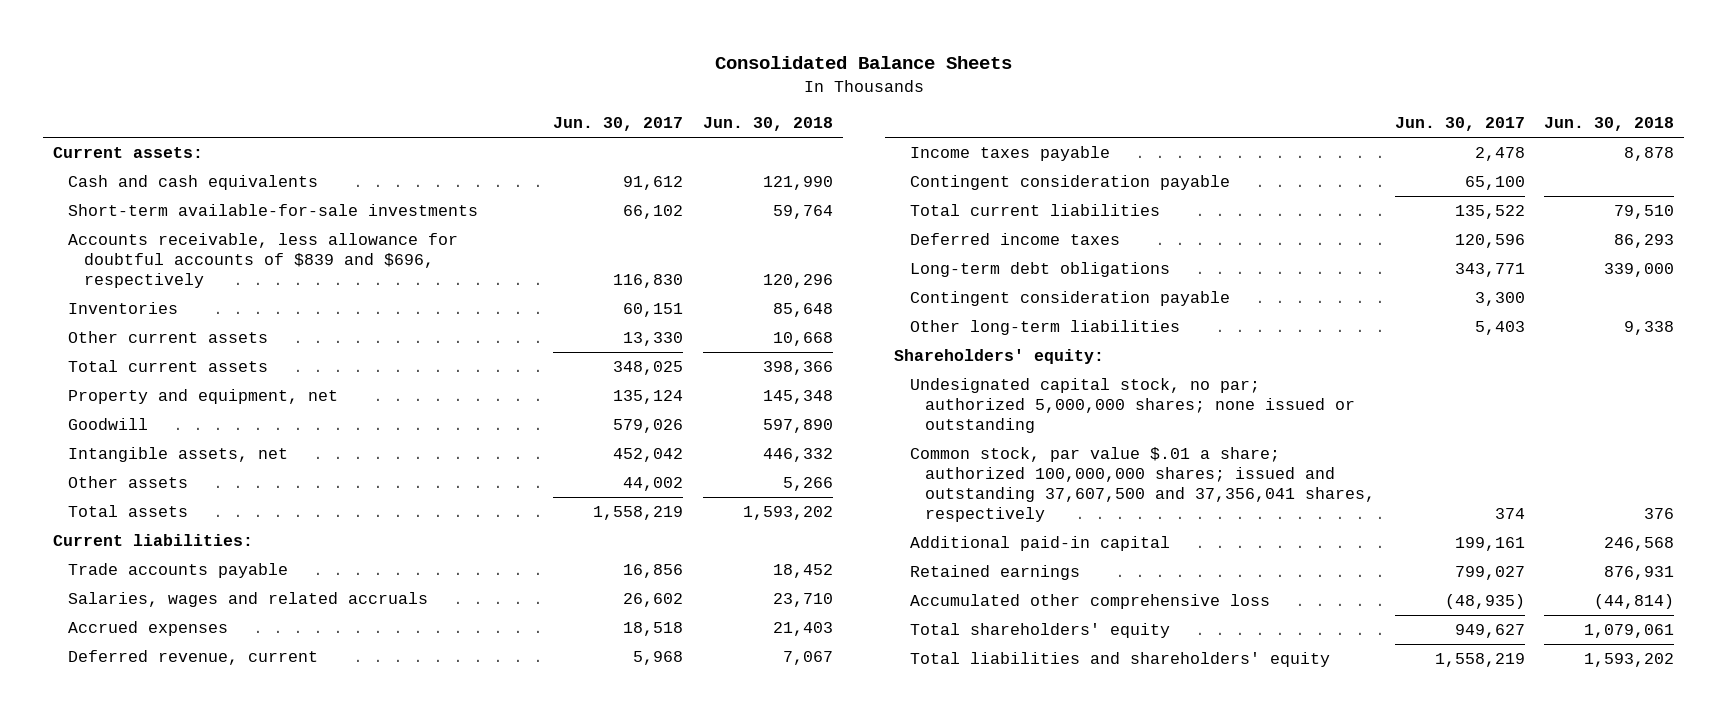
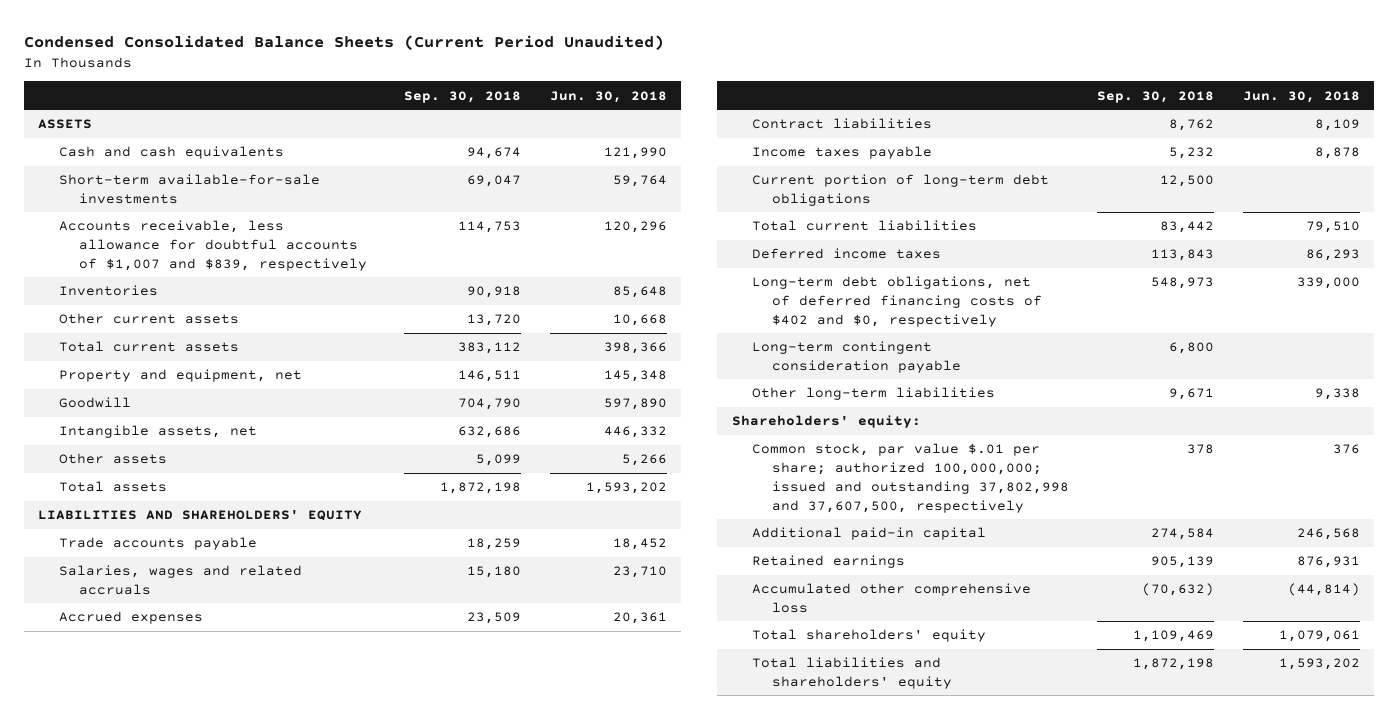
- Consolidated Balance Sheets
+ Condensed Consolidated Balance Sheets (Current Period Unaudited)
- | Jun. 30, 2017 | Jun. 30, 2018
+ | Sep. 30, 2018 | Jun. 30, 2018
- Current assets:
+ ASSETS
- Accounts receivable, less allowance for doubtful accounts of $839 and $696, respectively | 116,830 | 120,296
+ Accounts receivable, less allowance for doubtful accounts of $1,007 and $839, respectively | 114,753 | 120,296
- Current liabilities:
+ LIABILITIES AND SHAREHOLDERS' EQUITY
- Accrued expenses | 18,518 | 21,403
- Deferred revenue, current | 5,968 | 7,067
+ Accrued expenses | 23,509 | 20,361
+ Contract liabilities | 8,762 | 8,109
- Contingent consideration payable | 65,100 |
+ Current portion of long-term debt obligations | 12,500 |
- Long-term debt obligations | 343,771 | 339,000
- Contingent consideration payable | 3,300 |
+ Long-term debt obligations, net of deferred financing costs of $402 and $0, respectively | 548,973 | 339,000
+ Long-term contingent consideration payable | 6,800 |
- Undesignated capital stock, no par; authorized 5,000,000 shares; none issued or outstanding
- Common stock, par value $.01 a share; authorized 100,000,000 shares; issued and outstanding 37,607,500 and 37,356,041 shares, respectively | 374 | 376
+ Common stock, par value $.01 per share; authorized 100,000,000; issued and outstanding 37,802,998 and 37,607,500, respectively | 378 | 376

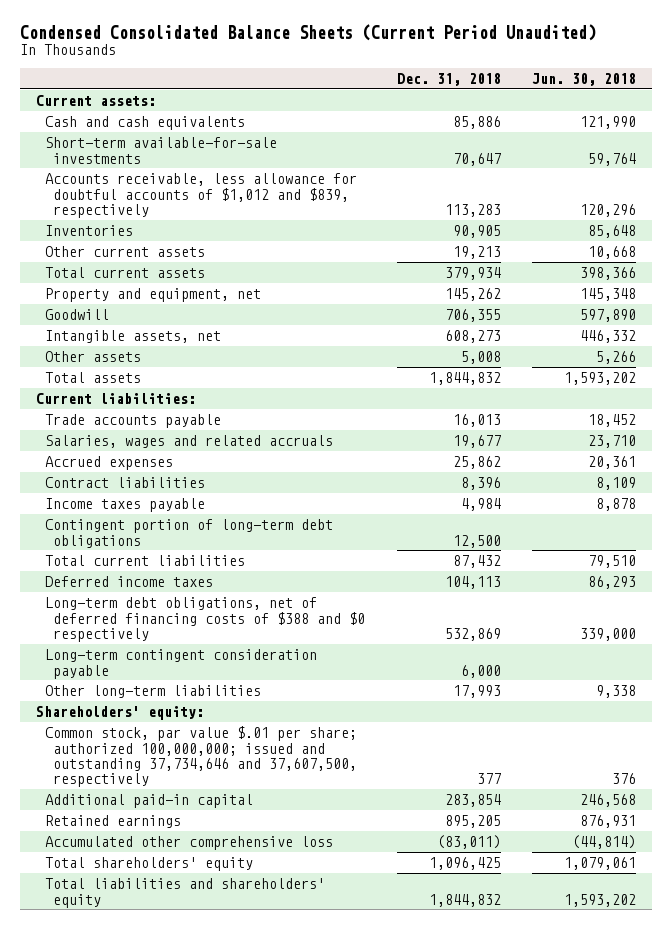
- | Sep. 30, 2018 | Jun. 30, 2018
+ | Dec. 31, 2018 | Jun. 30, 2018
- ASSETS
+ Current assets:
- Accounts receivable, less allowance for doubtful accounts of $1,007 and $839, respectively | 114,753 | 120,296
+ Accounts receivable, less allowance for doubtful accounts of $1,012 and $839, respectively | 113,283 | 120,296
- LIABILITIES AND SHAREHOLDERS' EQUITY
+ Current liabilities:
- Current portion of long-term debt obligations | 12,500 |
+ Contingent portion of long-term debt obligations | 12,500 |
- Long-term debt obligations, net of deferred financing costs of $402 and $0, respectively | 548,973 | 339,000
+ Long-term debt obligations, net of deferred financing costs of $388 and $0 respectively | 532,869 | 339,000
- Common stock, par value $.01 per share; authorized 100,000,000; issued and outstanding 37,802,998 and 37,607,500, respectively | 378 | 376
+ Common stock, par value $.01 per share; authorized 100,000,000; issued and outstanding 37,734,646 and 37,607,500, respectively | 377 | 376

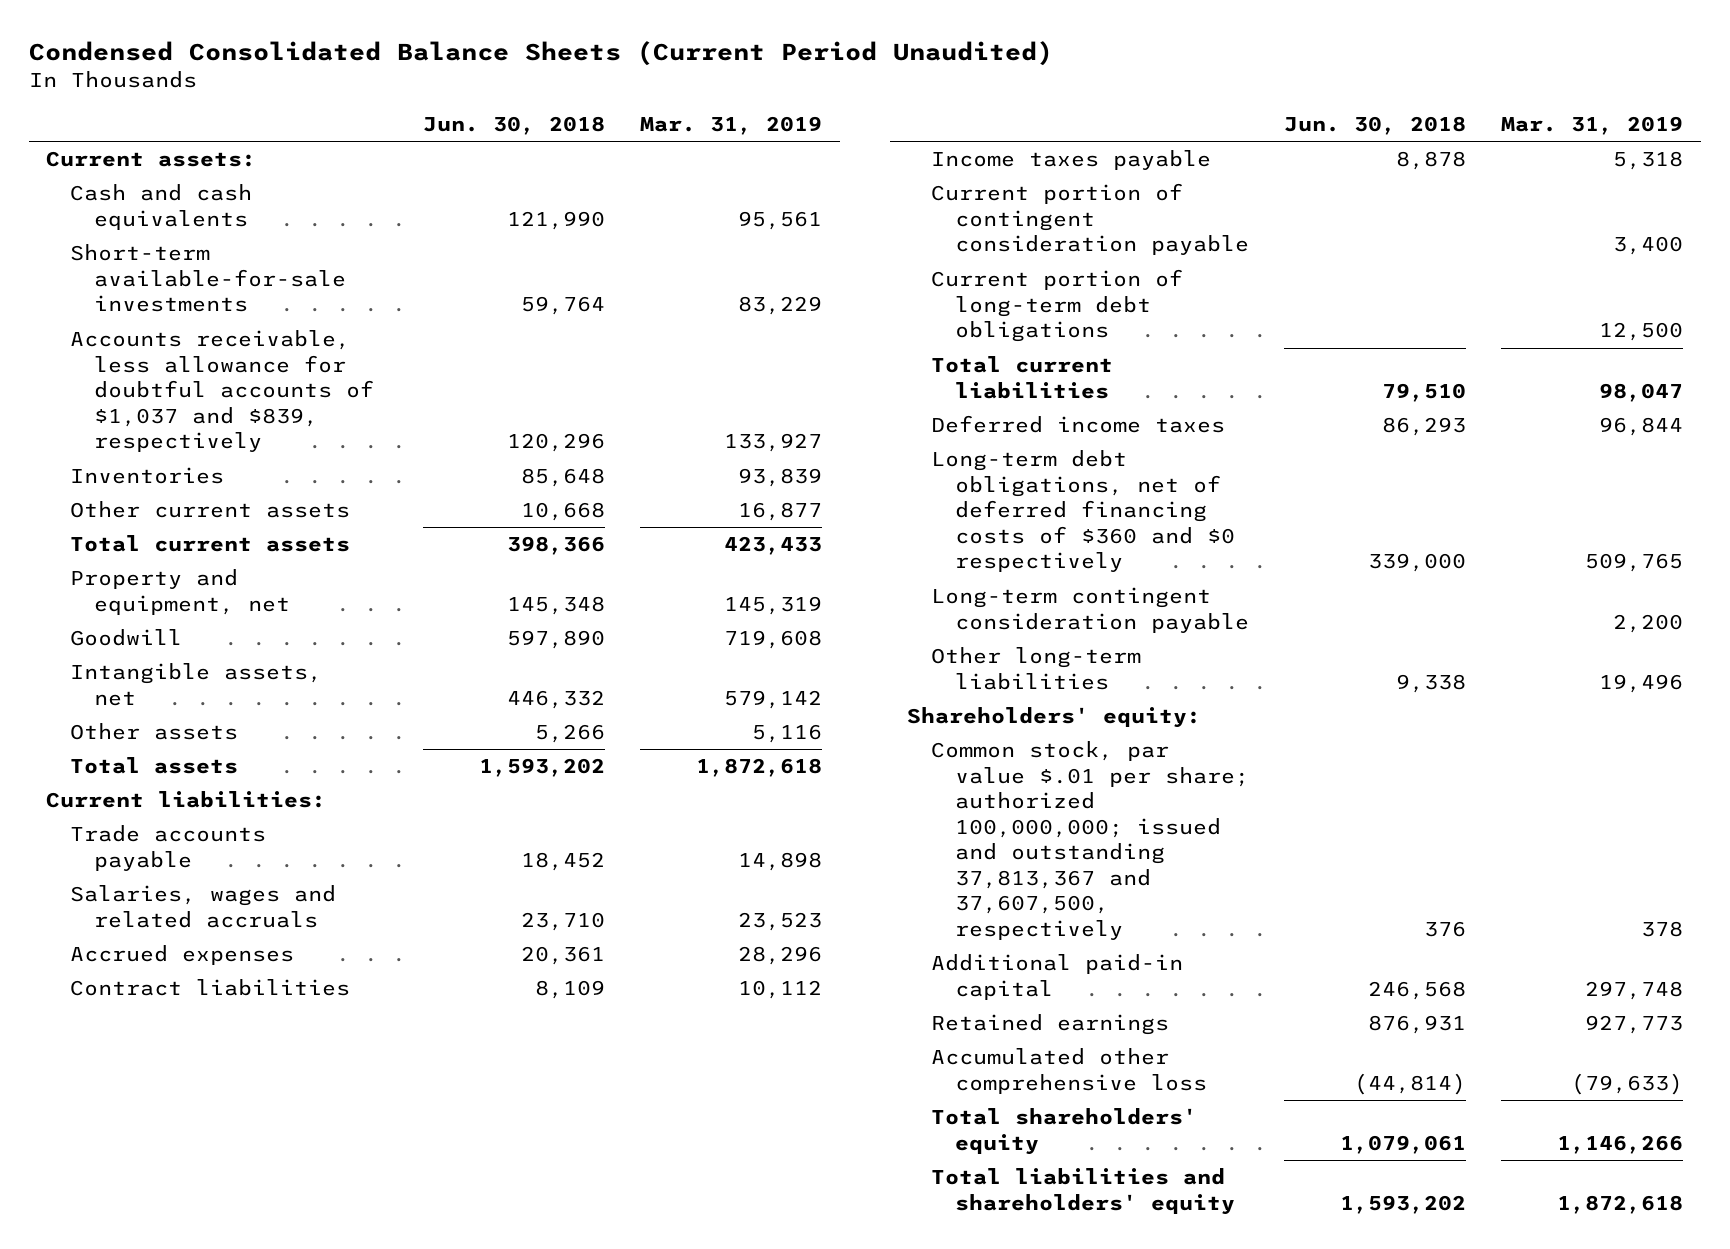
- | Dec. 31, 2018 | Jun. 30, 2018
+ | Jun. 30, 2018 | Mar. 31, 2019
- Accounts receivable, less allowance for doubtful accounts of $1,012 and $839, respectively | 113,283 | 120,296
+ Accounts receivable, less allowance for doubtful accounts of $1,037 and $839, respectively | 120,296 | 133,927
- Contingent portion of long-term debt obligations | 12,500 |
+ Current portion of contingent consideration payable | | 3,400
+ Current portion of long-term debt obligations | | 12,500
- Long-term debt obligations, net of deferred financing costs of $388 and $0 respectively | 532,869 | 339,000
+ Long-term debt obligations, net of deferred financing costs of $360 and $0 respectively | 339,000 | 509,765
- Common stock, par value $.01 per share; authorized 100,000,000; issued and outstanding 37,734,646 and 37,607,500, respectively | 377 | 376
+ Common stock, par value $.01 per share; authorized 100,000,000; issued and outstanding 37,813,367 and 37,607,500, respectively | 376 | 378

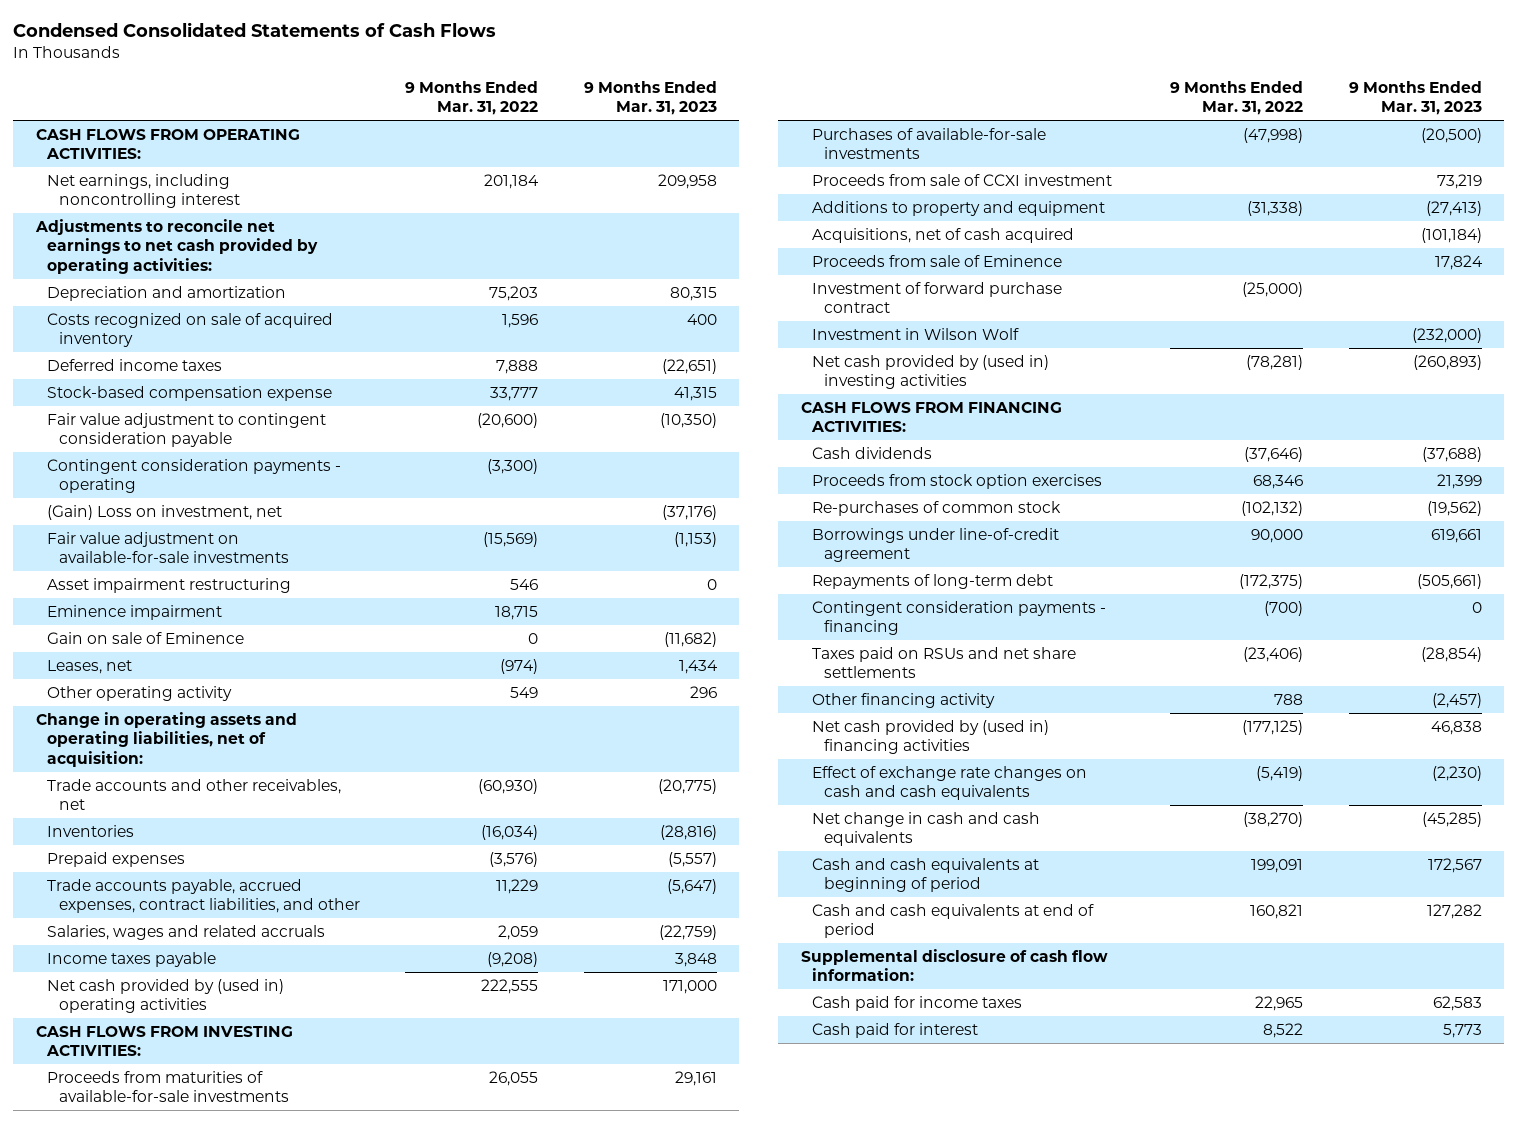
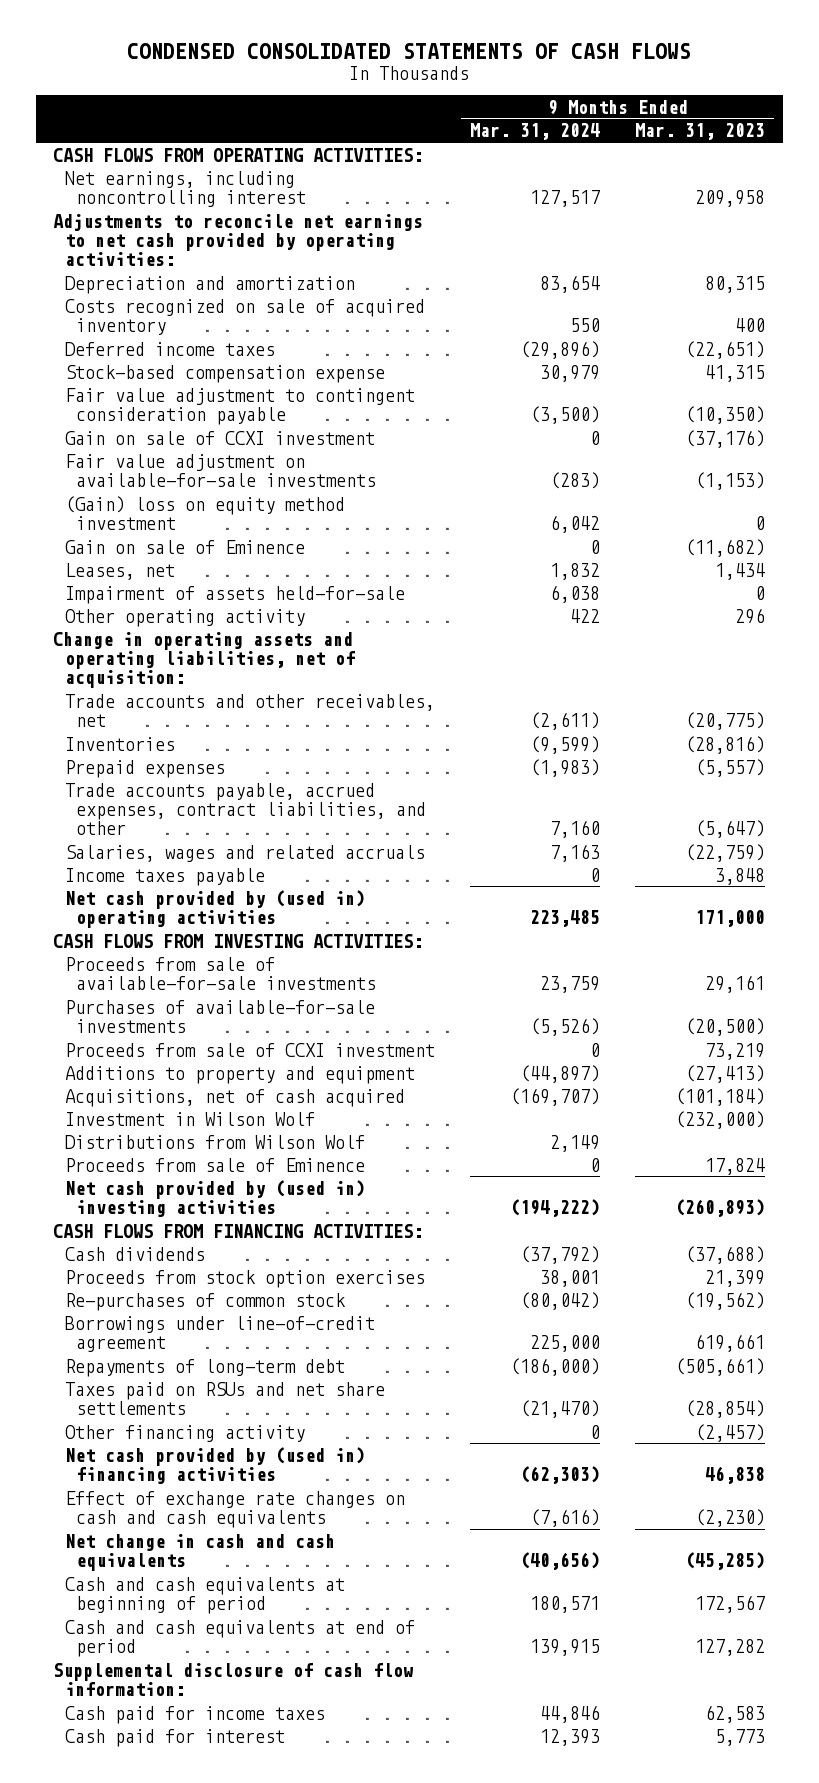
- Condensed Consolidated Statements of Cash Flows
+ CONDENSED CONSOLIDATED STATEMENTS OF CASH FLOWS
- | 9 Months Ended Mar. 31, 2022 | 9 Months Ended Mar. 31, 2023
+ | 9 Months Ended Mar. 31, 2024 | 9 Months Ended Mar. 31, 2023
- Contingent consideration payments - operating | (3,300) |
- (Gain) Loss on investment, net | | (37,176)
+ Gain on sale of CCXI investment | 0 | (37,176)
- Asset impairment restructuring | 546 | 0
- Eminence impairment | 18,715 |
+ (Gain) loss on equity method investment | 6,042 | 0
+ Impairment of assets held-for-sale | 6,038 | 0
- Proceeds from maturities of available-for-sale investments | 26,055 | 29,161
+ Proceeds from sale of available-for-sale investments | 23,759 | 29,161
- Investment of forward purchase contract | (25,000) |
+ Distributions from Wilson Wolf | 2,149 |
moved down: Proceeds from sale of Eminence | 0 | 17,824
- Contingent consideration payments - financing | (700) | 0

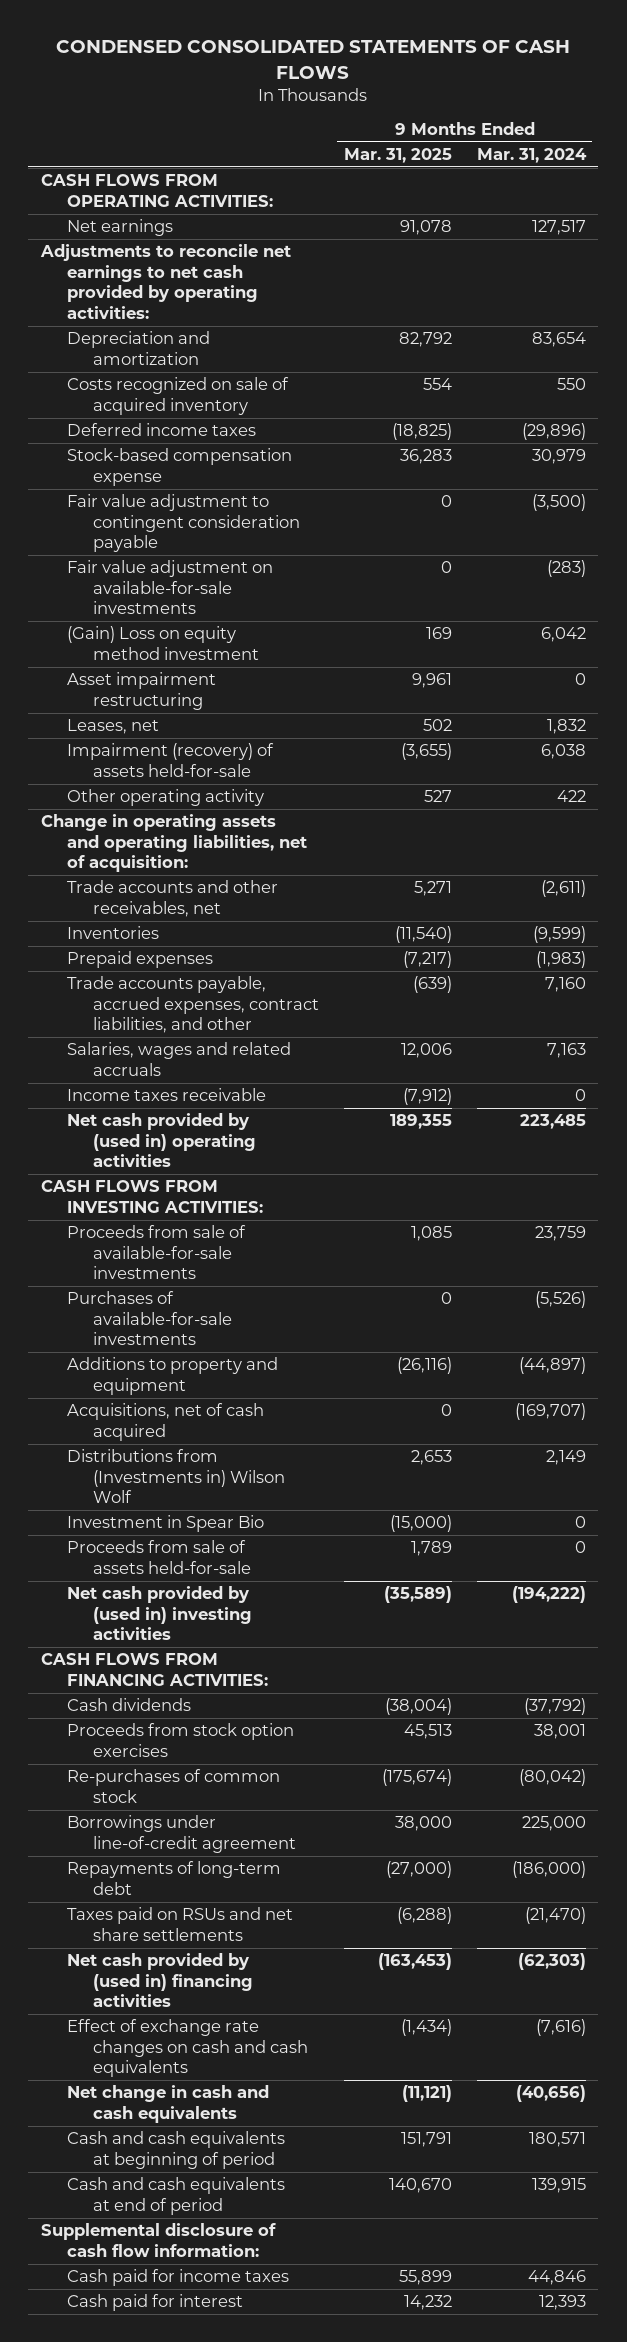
- | 9 Months Ended Mar. 31, 2024 | 9 Months Ended Mar. 31, 2023
+ | 9 Months Ended Mar. 31, 2025 | 9 Months Ended Mar. 31, 2024
- Net earnings, including noncontrolling interest | 127,517 | 209,958
+ Net earnings | 91,078 | 127,517
- Gain on sale of CCXI investment | 0 | (37,176)
- (Gain) loss on equity method investment | 6,042 | 0
- Gain on sale of Eminence | 0 | (11,682)
+ (Gain) Loss on equity method investment | 169 | 6,042
+ Asset impairment restructuring | 9,961 | 0
- Impairment of assets held-for-sale | 6,038 | 0
+ Impairment (recovery) of assets held-for-sale | (3,655) | 6,038
- Income taxes payable | 0 | 3,848
+ Income taxes receivable | (7,912) | 0
- Proceeds from sale of CCXI investment | 0 | 73,219
- Investment in Wilson Wolf | | (232,000)
- Distributions from Wilson Wolf | 2,149 |
- Proceeds from sale of Eminence | 0 | 17,824
+ Distributions from (Investments in) Wilson Wolf | 2,653 | 2,149
+ Investment in Spear Bio | (15,000) | 0
+ Proceeds from sale of assets held-for-sale | 1,789 | 0
- Other financing activity | 0 | (2,457)

